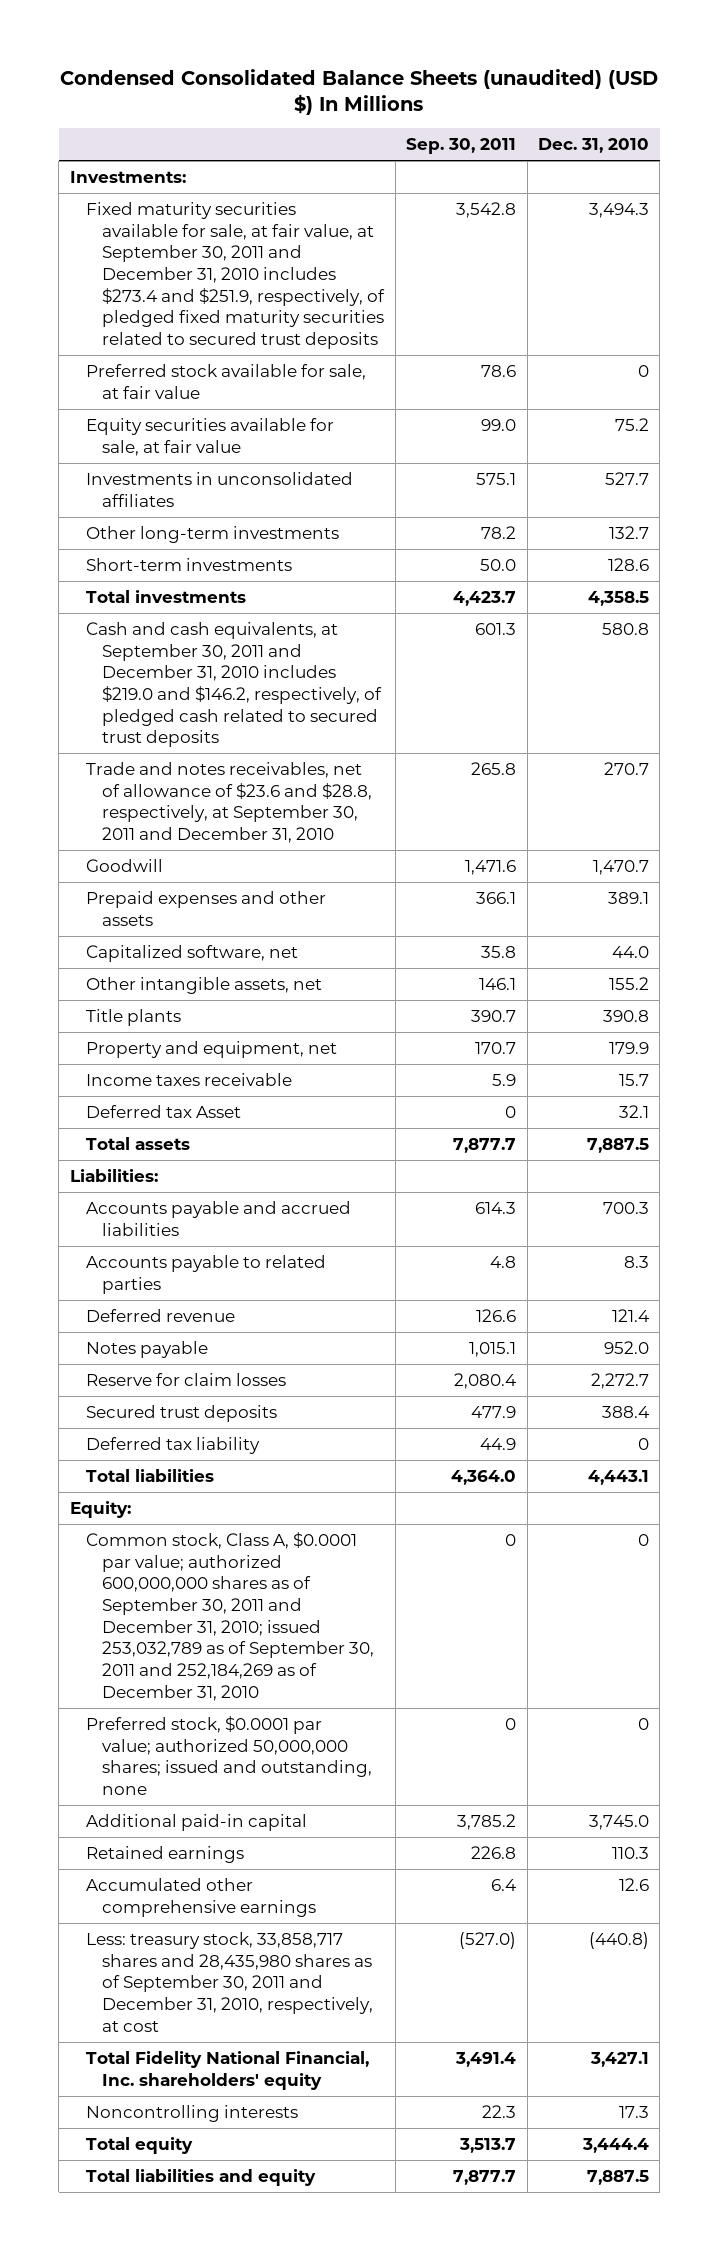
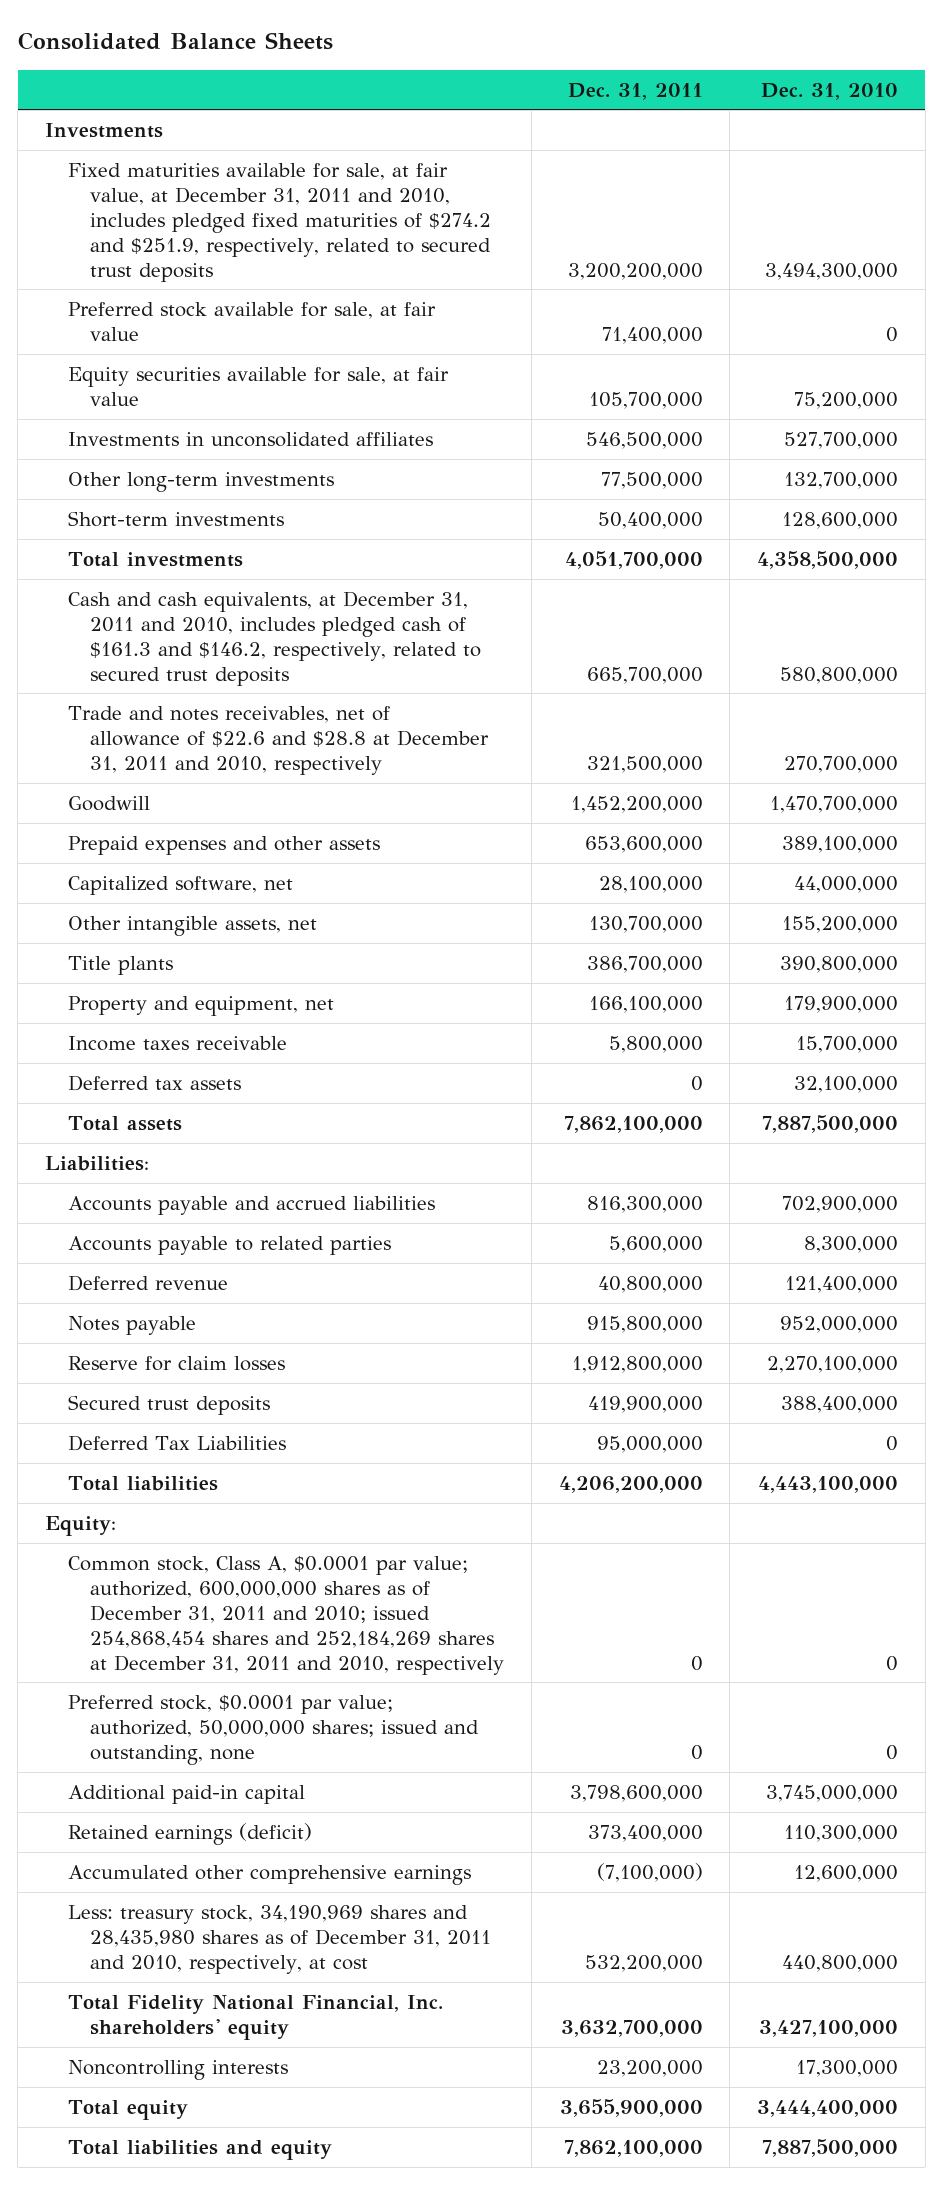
- Condensed Consolidated Balance Sheets (unaudited) (USD $) In Millions
+ Consolidated Balance Sheets
- | Sep. 30, 2011 | Dec. 31, 2010
+ | Dec. 31, 2011 | Dec. 31, 2010
- Investments:
- Fixed maturity securities available for sale, at fair value, at September 30, 2011 and December 31, 2010 includes $273.4 and $251.9, respectively, of pledged fixed maturity securities related to secured trust deposits | 3,542.8 | 3,494.3
+ Investments
+ Fixed maturities available for sale, at fair value, at December 31, 2011 and 2010, includes pledged fixed maturities of $274.2 and $251.9, respectively, related to secured trust deposits | 3,200,200,000 | 3,494,300,000
- Equity securities available for sale, at fair value | 99.0 | 75.2
- Investments in unconsolidated affiliates | 575.1 | 527.7
- Other long-term investments | 78.2 | 132.7
- Short-term investments | 50.0 | 128.6
- Total investments | 4,423.7 | 4,358.5
- Cash and cash equivalents, at September 30, 2011 and December 31, 2010 includes $219.0 and $146.2, respectively, of pledged cash related to secured trust deposits | 601.3 | 580.8
- Trade and notes receivables, net of allowance of $23.6 and $28.8, respectively, at September 30, 2011 and December 31, 2010 | 265.8 | 270.7
- Goodwill | 1,471.6 | 1,470.7
- Prepaid expenses and other assets | 366.1 | 389.1
- Capitalized software, net | 35.8 | 44.0
- Other intangible assets, net | 146.1 | 155.2
- Title plants | 390.7 | 390.8
- Property and equipment, net | 170.7 | 179.9
- Income taxes receivable | 5.9 | 15.7
- Deferred tax Asset | 0 | 32.1
- Total assets | 7,877.7 | 7,887.5
+ Equity securities available for sale, at fair value | 105,700,000 | 75,200,000
+ Investments in unconsolidated affiliates | 546,500,000 | 527,700,000
+ Other long-term investments | 77,500,000 | 132,700,000
+ Short-term investments | 50,400,000 | 128,600,000
+ Total investments | 4,051,700,000 | 4,358,500,000
+ Cash and cash equivalents, at December 31, 2011 and 2010, includes pledged cash of $161.3 and $146.2, respectively, related to secured trust deposits | 665,700,000 | 580,800,000
+ Trade and notes receivables, net of allowance of $22.6 and $28.8 at December 31, 2011 and 2010, respectively | 321,500,000 | 270,700,000
+ Goodwill | 1,452,200,000 | 1,470,700,000
+ Prepaid expenses and other assets | 653,600,000 | 389,100,000
+ Capitalized software, net | 28,100,000 | 44,000,000
+ Other intangible assets, net | 130,700,000 | 155,200,000
+ Title plants | 386,700,000 | 390,800,000
+ Property and equipment, net | 166,100,000 | 179,900,000
+ Income taxes receivable | 5,800,000 | 15,700,000
+ Deferred tax assets | 0 | 32,100,000
+ Total assets | 7,862,100,000 | 7,887,500,000
- Accounts payable and accrued liabilities | 614.3 | 700.3
- Accounts payable to related parties | 4.8 | 8.3
- Deferred revenue | 126.6 | 121.4
- Notes payable | 1,015.1 | 952.0
- Reserve for claim losses | 2,080.4 | 2,272.7
- Secured trust deposits | 477.9 | 388.4
- Deferred tax liability | 44.9 | 0
- Total liabilities | 4,364.0 | 4,443.1
+ Accounts payable and accrued liabilities | 816,300,000 | 702,900,000
+ Accounts payable to related parties | 5,600,000 | 8,300,000
+ Deferred revenue | 40,800,000 | 121,400,000
+ Notes payable | 915,800,000 | 952,000,000
+ Reserve for claim losses | 1,912,800,000 | 2,270,100,000
+ Secured trust deposits | 419,900,000 | 388,400,000
+ Deferred Tax Liabilities | 95,000,000 | 0
+ Total liabilities | 4,206,200,000 | 4,443,100,000
- Common stock, Class A, $0.0001 par value; authorized 600,000,000 shares as of September 30, 2011 and December 31, 2010; issued 253,032,789 as of September 30, 2011 and 252,184,269 as of December 31, 2010 | 0 | 0
- Preferred stock, $0.0001 par value; authorized 50,000,000 shares; issued and outstanding, none | 0 | 0
- Additional paid-in capital | 3,785.2 | 3,745.0
- Retained earnings | 226.8 | 110.3
- Accumulated other comprehensive earnings | 6.4 | 12.6
- Less: treasury stock, 33,858,717 shares and 28,435,980 shares as of September 30, 2011 and December 31, 2010, respectively, at cost | (527.0) | (440.8)
- Total Fidelity National Financial, Inc. shareholders' equity | 3,491.4 | 3,427.1
- Noncontrolling interests | 22.3 | 17.3
- Total equity | 3,513.7 | 3,444.4
- Total liabilities and equity | 7,877.7 | 7,887.5
+ Common stock, Class A, $0.0001 par value; authorized, 600,000,000 shares as of December 31, 2011 and 2010; issued 254,868,454 shares and 252,184,269 shares at December 31, 2011 and 2010, respectively | 0 | 0
+ Preferred stock, $0.0001 par value; authorized, 50,000,000 shares; issued and outstanding, none | 0 | 0
+ Additional paid-in capital | 3,798,600,000 | 3,745,000,000
+ Retained earnings (deficit) | 373,400,000 | 110,300,000
+ Accumulated other comprehensive earnings | (7,100,000) | 12,600,000
+ Less: treasury stock, 34,190,969 shares and 28,435,980 shares as of December 31, 2011 and 2010, respectively, at cost | 532,200,000 | 440,800,000
+ Total Fidelity National Financial, Inc. shareholders' equity | 3,632,700,000 | 3,427,100,000
+ Noncontrolling interests | 23,200,000 | 17,300,000
+ Total equity | 3,655,900,000 | 3,444,400,000
+ Total liabilities and equity | 7,862,100,000 | 7,887,500,000

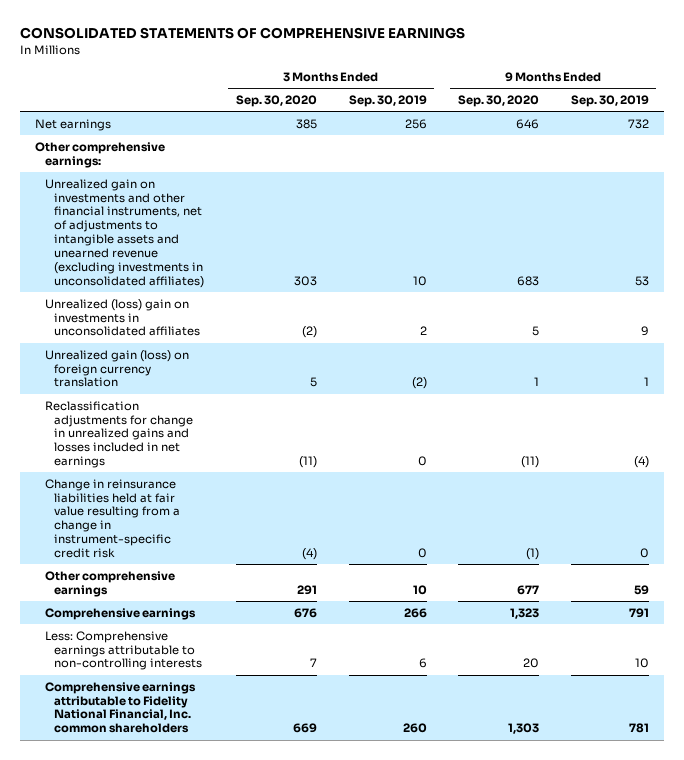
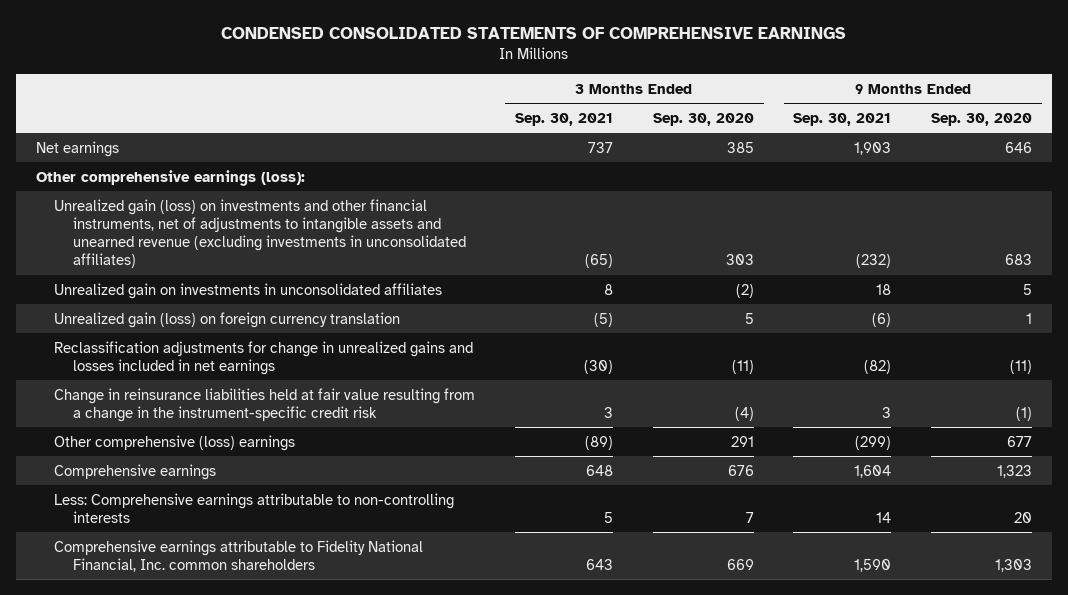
- CONSOLIDATED STATEMENTS OF COMPREHENSIVE EARNINGS
+ CONDENSED CONSOLIDATED STATEMENTS OF COMPREHENSIVE EARNINGS
- | 3 Months Ended Sep. 30, 2020 | 3 Months Ended Sep. 30, 2019 | 9 Months Ended Sep. 30, 2020 | 9 Months Ended Sep. 30, 2019
+ | 3 Months Ended Sep. 30, 2021 | 3 Months Ended Sep. 30, 2020 | 9 Months Ended Sep. 30, 2021 | 9 Months Ended Sep. 30, 2020
- Other comprehensive earnings:
- Unrealized gain on investments and other financial instruments, net of adjustments to intangible assets and unearned revenue (excluding investments in unconsolidated affiliates) | 303 | 10 | 683 | 53
- Unrealized (loss) gain on investments in unconsolidated affiliates | (2) | 2 | 5 | 9
+ Other comprehensive earnings (loss):
+ Unrealized gain (loss) on investments and other financial instruments, net of adjustments to intangible assets and unearned revenue (excluding investments in unconsolidated affiliates) | (65) | 303 | (232) | 683
+ Unrealized gain on investments in unconsolidated affiliates | 8 | (2) | 18 | 5
- Change in reinsurance liabilities held at fair value resulting from a change in instrument-specific credit risk | (4) | 0 | (1) | 0
- Other comprehensive earnings | 291 | 10 | 677 | 59
+ Change in reinsurance liabilities held at fair value resulting from a change in the instrument-specific credit risk | 3 | (4) | 3 | (1)
+ Other comprehensive (loss) earnings | (89) | 291 | (299) | 677

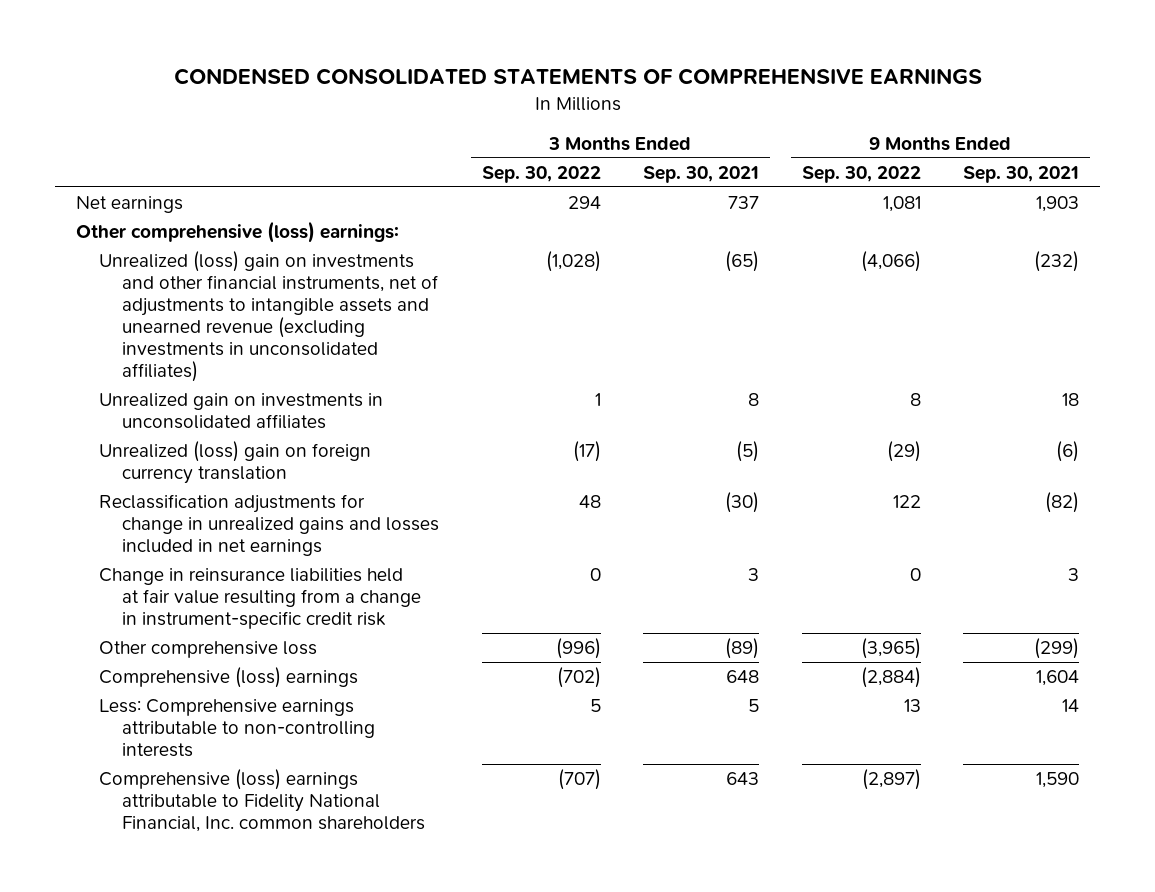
- | 3 Months Ended Sep. 30, 2021 | 3 Months Ended Sep. 30, 2020 | 9 Months Ended Sep. 30, 2021 | 9 Months Ended Sep. 30, 2020
+ | 3 Months Ended Sep. 30, 2022 | 3 Months Ended Sep. 30, 2021 | 9 Months Ended Sep. 30, 2022 | 9 Months Ended Sep. 30, 2021
- Other comprehensive earnings (loss):
- Unrealized gain (loss) on investments and other financial instruments, net of adjustments to intangible assets and unearned revenue (excluding investments in unconsolidated affiliates) | (65) | 303 | (232) | 683
+ Other comprehensive (loss) earnings:
+ Unrealized (loss) gain on investments and other financial instruments, net of adjustments to intangible assets and unearned revenue (excluding investments in unconsolidated affiliates) | (1,028) | (65) | (4,066) | (232)
- Unrealized gain (loss) on foreign currency translation | (5) | 5 | (6) | 1
+ Unrealized (loss) gain on foreign currency translation | (17) | (5) | (29) | (6)
- Change in reinsurance liabilities held at fair value resulting from a change in the instrument-specific credit risk | 3 | (4) | 3 | (1)
- Other comprehensive (loss) earnings | (89) | 291 | (299) | 677
- Comprehensive earnings | 648 | 676 | 1,604 | 1,323
+ Change in reinsurance liabilities held at fair value resulting from a change in instrument-specific credit risk | 0 | 3 | 0 | 3
+ Other comprehensive loss | (996) | (89) | (3,965) | (299)
+ Comprehensive (loss) earnings | (702) | 648 | (2,884) | 1,604
- Comprehensive earnings attributable to Fidelity National Financial, Inc. common shareholders | 643 | 669 | 1,590 | 1,303
+ Comprehensive (loss) earnings attributable to Fidelity National Financial, Inc. common shareholders | (707) | 643 | (2,897) | 1,590

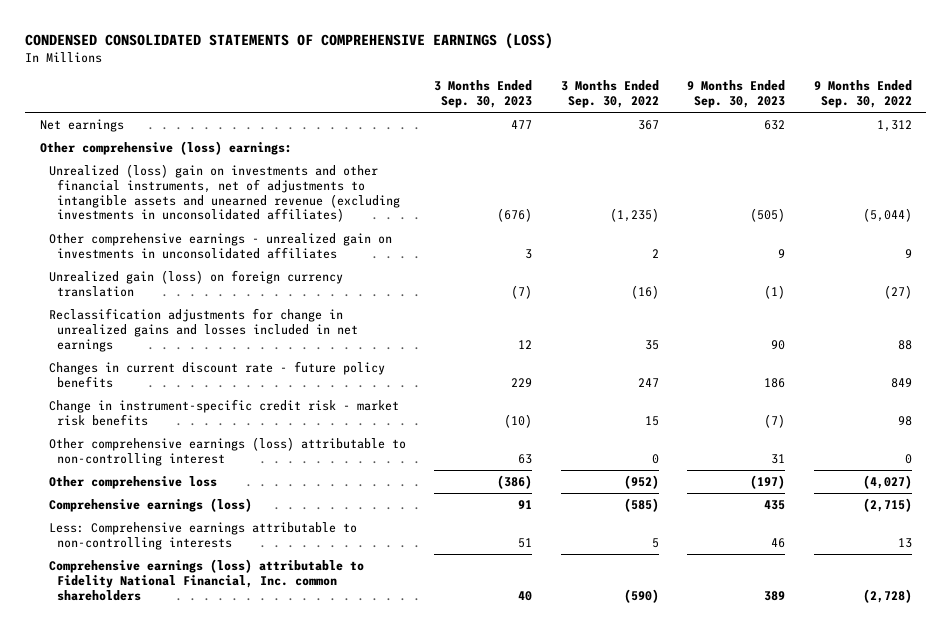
- CONDENSED CONSOLIDATED STATEMENTS OF COMPREHENSIVE EARNINGS
+ CONDENSED CONSOLIDATED STATEMENTS OF COMPREHENSIVE EARNINGS (LOSS)
- | 3 Months Ended Sep. 30, 2022 | 3 Months Ended Sep. 30, 2021 | 9 Months Ended Sep. 30, 2022 | 9 Months Ended Sep. 30, 2021
+ | 3 Months Ended Sep. 30, 2023 | 3 Months Ended Sep. 30, 2022 | 9 Months Ended Sep. 30, 2023 | 9 Months Ended Sep. 30, 2022
- Net earnings | 294 | 737 | 1,081 | 1,903
+ Net earnings | 477 | 367 | 632 | 1,312
- Unrealized (loss) gain on investments and other financial instruments, net of adjustments to intangible assets and unearned revenue (excluding investments in unconsolidated affiliates) | (1,028) | (65) | (4,066) | (232)
- Unrealized gain on investments in unconsolidated affiliates | 1 | 8 | 8 | 18
- Unrealized (loss) gain on foreign currency translation | (17) | (5) | (29) | (6)
- Reclassification adjustments for change in unrealized gains and losses included in net earnings | 48 | (30) | 122 | (82)
- Change in reinsurance liabilities held at fair value resulting from a change in instrument-specific credit risk | 0 | 3 | 0 | 3
- Other comprehensive loss | (996) | (89) | (3,965) | (299)
- Comprehensive (loss) earnings | (702) | 648 | (2,884) | 1,604
+ Unrealized (loss) gain on investments and other financial instruments, net of adjustments to intangible assets and unearned revenue (excluding investments in unconsolidated affiliates) | (676) | (1,235) | (505) | (5,044)
+ Other comprehensive earnings - unrealized gain on investments in unconsolidated affiliates | 3 | 2 | 9 | 9
+ Unrealized gain (loss) on foreign currency translation | (7) | (16) | (1) | (27)
+ Reclassification adjustments for change in unrealized gains and losses included in net earnings | 12 | 35 | 90 | 88
+ Changes in current discount rate - future policy benefits | 229 | 247 | 186 | 849
+ Change in instrument-specific credit risk - market risk benefits | (10) | 15 | (7) | 98
+ Other comprehensive earnings (loss) attributable to non-controlling interest | 63 | 0 | 31 | 0
+ Other comprehensive loss | (386) | (952) | (197) | (4,027)
+ Comprehensive earnings (loss) | 91 | (585) | 435 | (2,715)
- Comprehensive (loss) earnings attributable to Fidelity National Financial, Inc. common shareholders | (707) | 643 | (2,897) | 1,590
+ Comprehensive earnings (loss) attributable to Fidelity National Financial, Inc. common shareholders | 40 | (590) | 389 | (2,728)

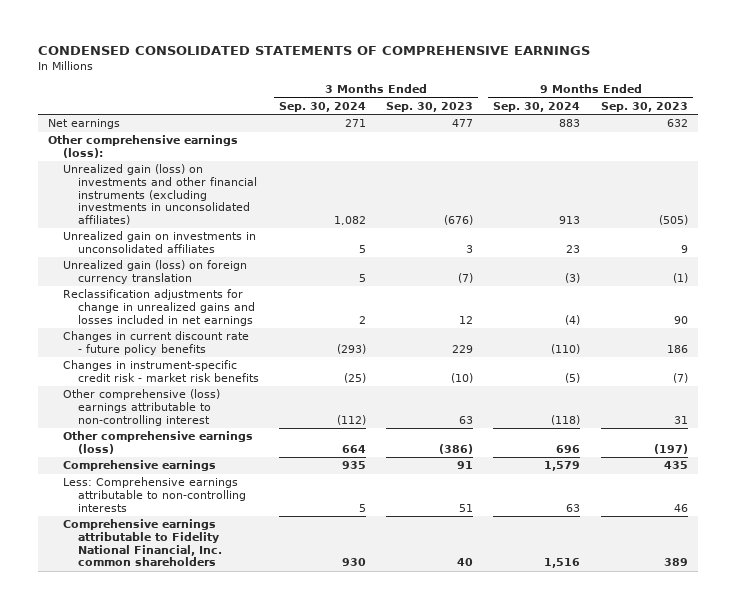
- CONDENSED CONSOLIDATED STATEMENTS OF COMPREHENSIVE EARNINGS (LOSS)
+ CONDENSED CONSOLIDATED STATEMENTS OF COMPREHENSIVE EARNINGS
- | 3 Months Ended Sep. 30, 2023 | 3 Months Ended Sep. 30, 2022 | 9 Months Ended Sep. 30, 2023 | 9 Months Ended Sep. 30, 2022
+ | 3 Months Ended Sep. 30, 2024 | 3 Months Ended Sep. 30, 2023 | 9 Months Ended Sep. 30, 2024 | 9 Months Ended Sep. 30, 2023
- Other comprehensive (loss) earnings:
- Unrealized (loss) gain on investments and other financial instruments, net of adjustments to intangible assets and unearned revenue (excluding investments in unconsolidated affiliates) | (676) | (1,235) | (505) | (5,044)
- Other comprehensive earnings - unrealized gain on investments in unconsolidated affiliates | 3 | 2 | 9 | 9
+ Other comprehensive earnings (loss):
+ Unrealized gain (loss) on investments and other financial instruments (excluding investments in unconsolidated affiliates) | 1,082 | (676) | 913 | (505)
+ Unrealized gain on investments in unconsolidated affiliates | 5 | 3 | 23 | 9
- Change in instrument-specific credit risk - market risk benefits | (10) | 15 | (7) | 98
- Other comprehensive earnings (loss) attributable to non-controlling interest | 63 | 0 | 31 | 0
- Other comprehensive loss | (386) | (952) | (197) | (4,027)
- Comprehensive earnings (loss) | 91 | (585) | 435 | (2,715)
+ Changes in instrument-specific credit risk - market risk benefits | (25) | (10) | (5) | (7)
+ Other comprehensive (loss) earnings attributable to non-controlling interest | (112) | 63 | (118) | 31
+ Other comprehensive earnings (loss) | 664 | (386) | 696 | (197)
+ Comprehensive earnings | 935 | 91 | 1,579 | 435
- Comprehensive earnings (loss) attributable to Fidelity National Financial, Inc. common shareholders | 40 | (590) | 389 | (2,728)
+ Comprehensive earnings attributable to Fidelity National Financial, Inc. common shareholders | 930 | 40 | 1,516 | 389

